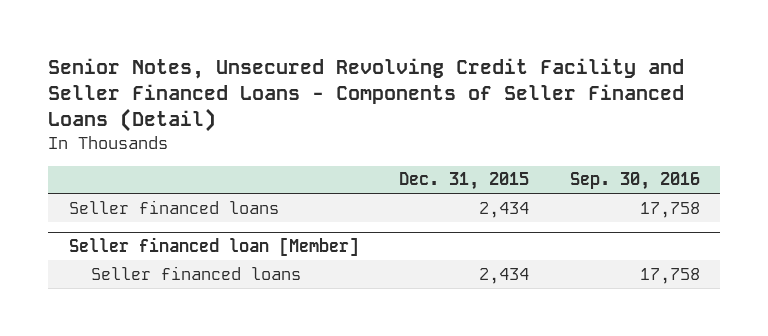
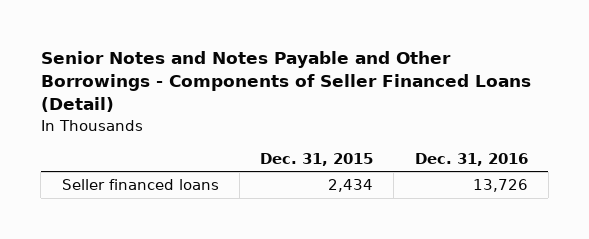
- Senior Notes, Unsecured Revolving Credit Facility and Seller Financed Loans - Components of Seller Financed Loans (Detail)
+ Senior Notes and Notes Payable and Other Borrowings - Components of Seller Financed Loans (Detail)
- | Dec. 31, 2015 | Sep. 30, 2016
+ | Dec. 31, 2015 | Dec. 31, 2016
- Seller financed loan [Member]
- Seller financed loans | 2,434 | 17,758

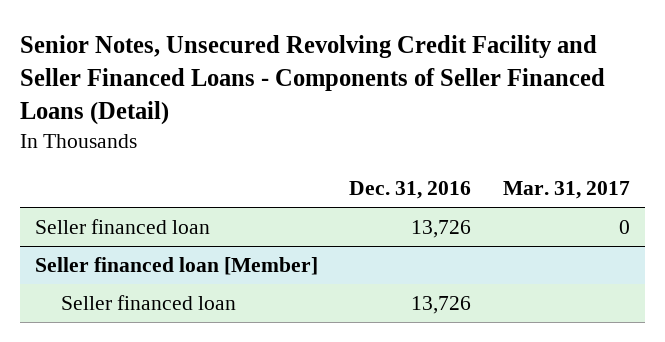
- Senior Notes and Notes Payable and Other Borrowings - Components of Seller Financed Loans (Detail)
+ Senior Notes, Unsecured Revolving Credit Facility and Seller Financed Loans - Components of Seller Financed Loans (Detail)
- | Dec. 31, 2015 | Dec. 31, 2016
+ | Dec. 31, 2016 | Mar. 31, 2017
- Seller financed loans | 2,434 | 13,726
+ Seller financed loan | 13,726 | 0
+ Seller financed loan [Member]
+ Seller financed loan | 13,726 |

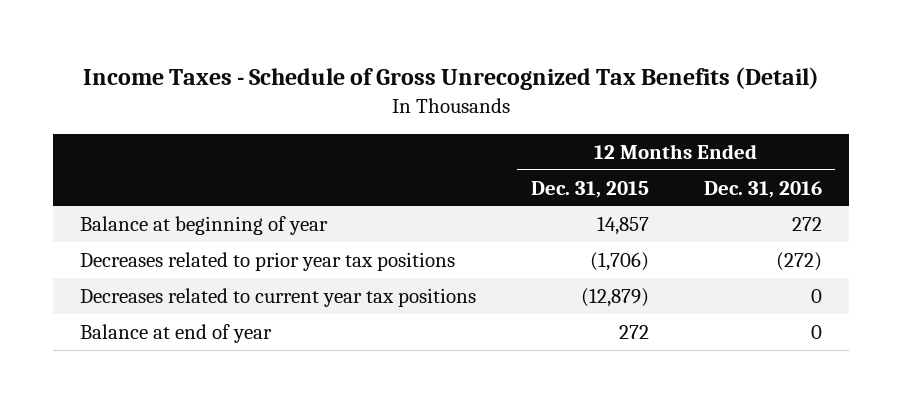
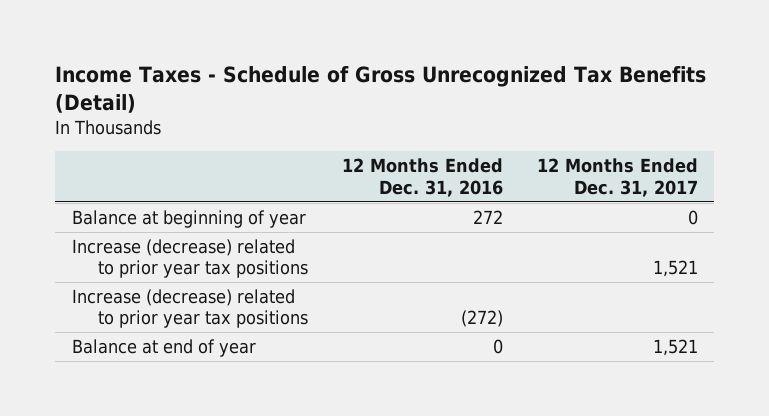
- | 12 Months Ended Dec. 31, 2015 | 12 Months Ended Dec. 31, 2016
+ | 12 Months Ended Dec. 31, 2016 | 12 Months Ended Dec. 31, 2017
- Decreases related to prior year tax positions | (1,706) | (272)
- Decreases related to current year tax positions | (12,879) | 0
+ Increase (decrease) related to prior year tax positions | | 1,521
+ Increase (decrease) related to prior year tax positions | (272) |

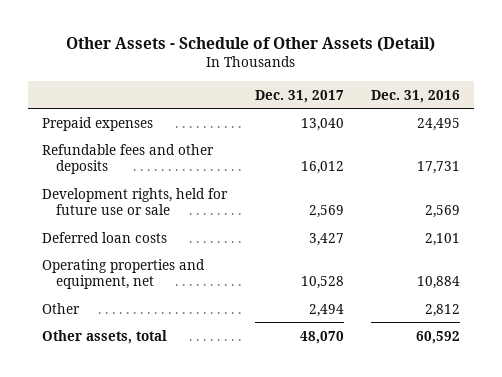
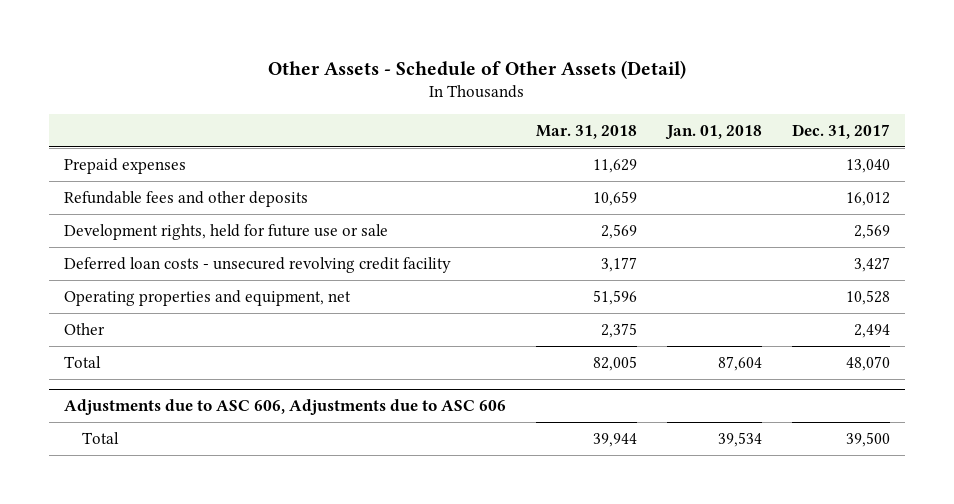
- | Dec. 31, 2017 | Dec. 31, 2016
+ | Mar. 31, 2018 | Jan. 01, 2018 | Dec. 31, 2017
- Deferred loan costs | 3,427 | 2,101
+ Deferred loan costs - unsecured revolving credit facility | 3,177 | | 3,427
- Other assets, total | 48,070 | 60,592
+ Total | 82,005 | 87,604 | 48,070
+ Adjustments due to ASC 606, Adjustments due to ASC 606
+ Total | 39,944 | 39,534 | 39,500

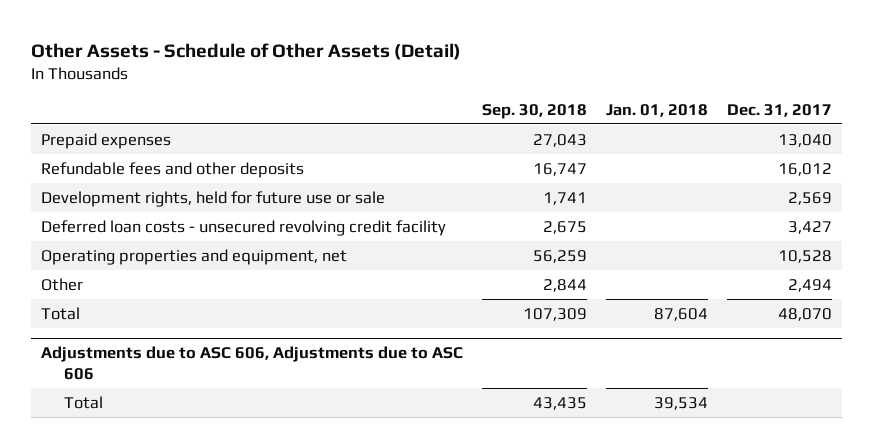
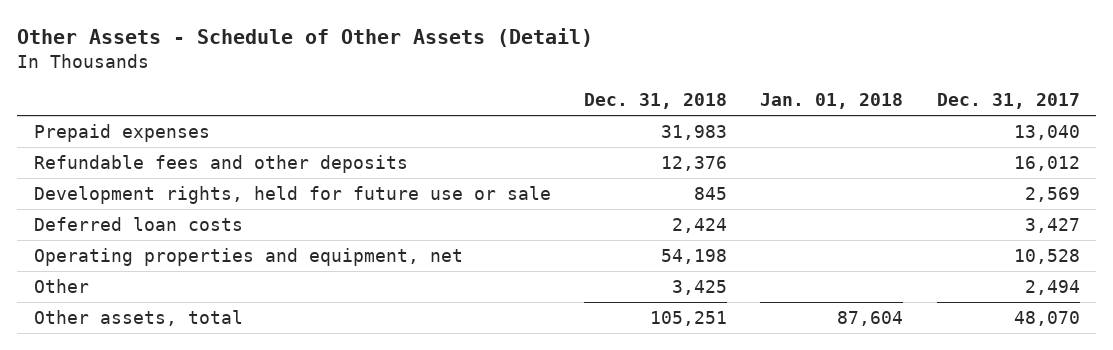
- | Sep. 30, 2018 | Jan. 01, 2018 | Dec. 31, 2017
+ | Dec. 31, 2018 | Jan. 01, 2018 | Dec. 31, 2017
- Deferred loan costs - unsecured revolving credit facility | 2,675 | | 3,427
+ Deferred loan costs | 2,424 | | 3,427
- Total | 107,309 | 87,604 | 48,070
- Adjustments due to ASC 606, Adjustments due to ASC 606
- Total | 43,435 | 39,534 |
+ Other assets, total | 105,251 | 87,604 | 48,070

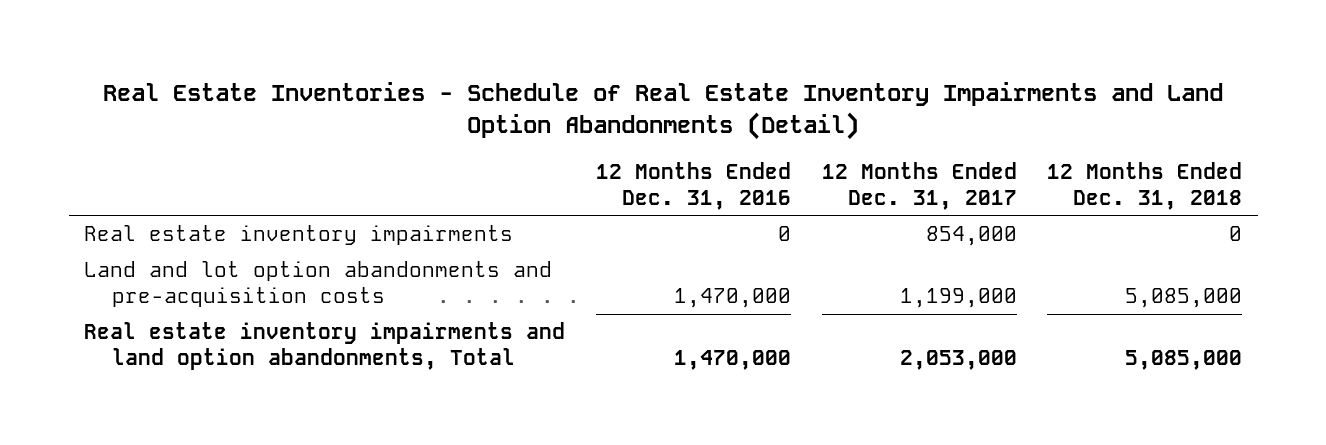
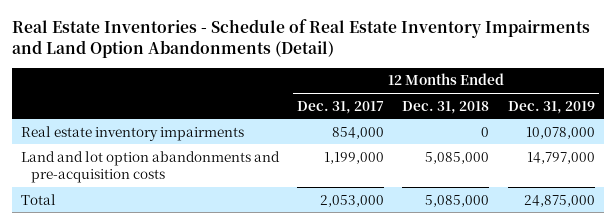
- | 12 Months Ended Dec. 31, 2016 | 12 Months Ended Dec. 31, 2017 | 12 Months Ended Dec. 31, 2018
+ | 12 Months Ended Dec. 31, 2017 | 12 Months Ended Dec. 31, 2018 | 12 Months Ended Dec. 31, 2019
- Real estate inventory impairments and land option abandonments, Total | 1,470,000 | 2,053,000 | 5,085,000
+ Total | 2,053,000 | 5,085,000 | 24,875,000

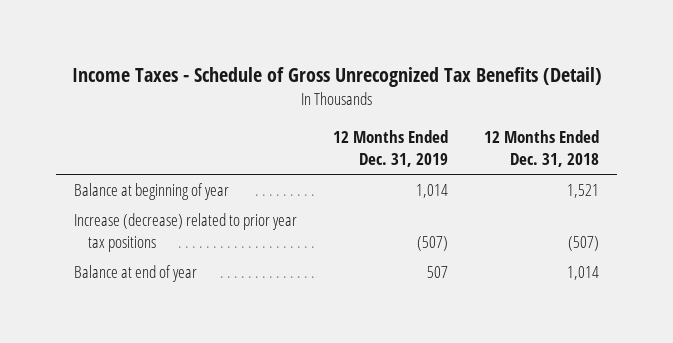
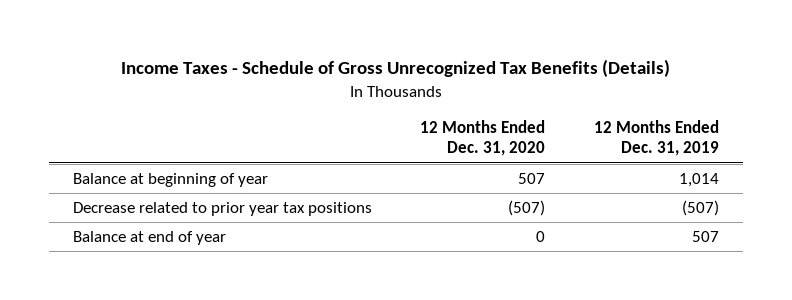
- Income Taxes - Schedule of Gross Unrecognized Tax Benefits (Detail)
+ Income Taxes - Schedule of Gross Unrecognized Tax Benefits (Details)
- | 12 Months Ended Dec. 31, 2019 | 12 Months Ended Dec. 31, 2018
+ | 12 Months Ended Dec. 31, 2020 | 12 Months Ended Dec. 31, 2019
- Increase (decrease) related to prior year tax positions | (507) | (507)
+ Decrease related to prior year tax positions | (507) | (507)

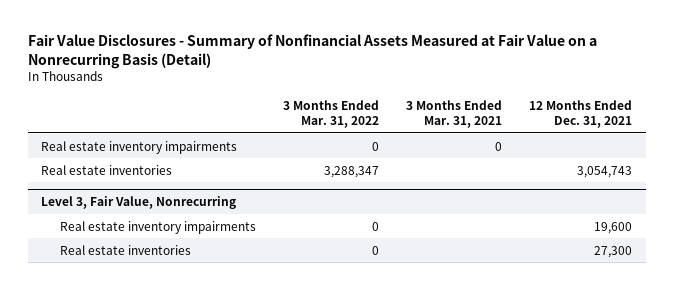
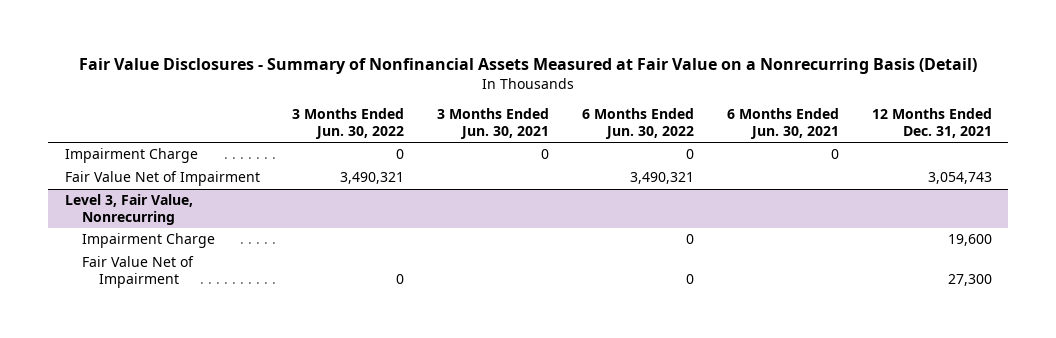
- | 3 Months Ended Mar. 31, 2022 | 3 Months Ended Mar. 31, 2021 | 12 Months Ended Dec. 31, 2021
+ | 3 Months Ended Jun. 30, 2022 | 3 Months Ended Jun. 30, 2021 | 6 Months Ended Jun. 30, 2022 | 6 Months Ended Jun. 30, 2021 | 12 Months Ended Dec. 31, 2021
- Real estate inventory impairments | 0 | 0 |
- Real estate inventories | 3,288,347 | | 3,054,743
+ Impairment Charge | 0 | 0 | 0 | 0 |
+ Fair Value Net of Impairment | 3,490,321 | | 3,490,321 | | 3,054,743
@ Level 3, Fair Value, Nonrecurring
- Real estate inventory impairments | 0 | | 19,600
- Real estate inventories | 0 | | 27,300
+ Impairment Charge | | | 0 | | 19,600
+ Fair Value Net of Impairment | 0 | | 0 | | 27,300

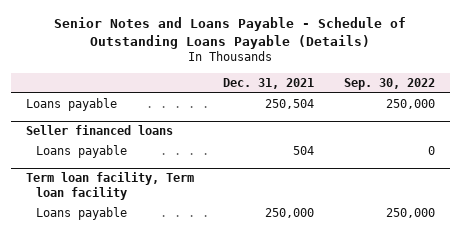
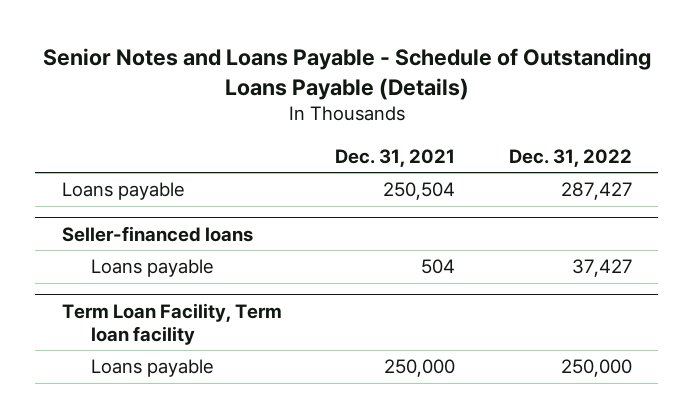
- | Dec. 31, 2021 | Sep. 30, 2022
+ | Dec. 31, 2021 | Dec. 31, 2022
- Seller financed loans
+ Seller-financed loans
- Term loan facility, Term loan facility
+ Term Loan Facility, Term loan facility

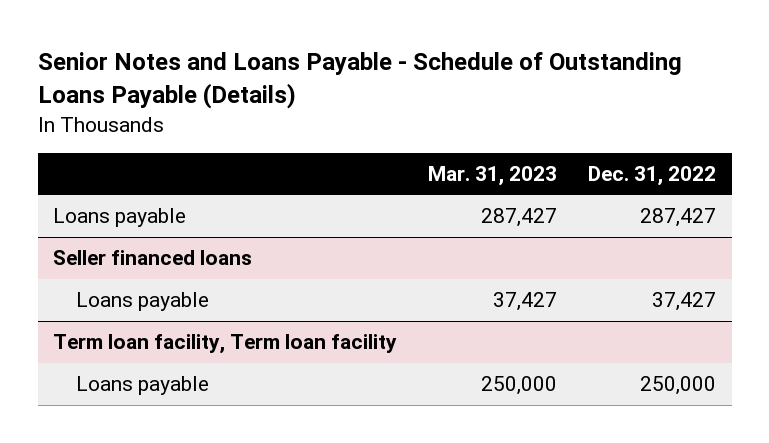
- | Dec. 31, 2021 | Dec. 31, 2022
+ | Mar. 31, 2023 | Dec. 31, 2022
- Seller-financed loans
+ Seller financed loans
- Term Loan Facility, Term loan facility
+ Term loan facility, Term loan facility

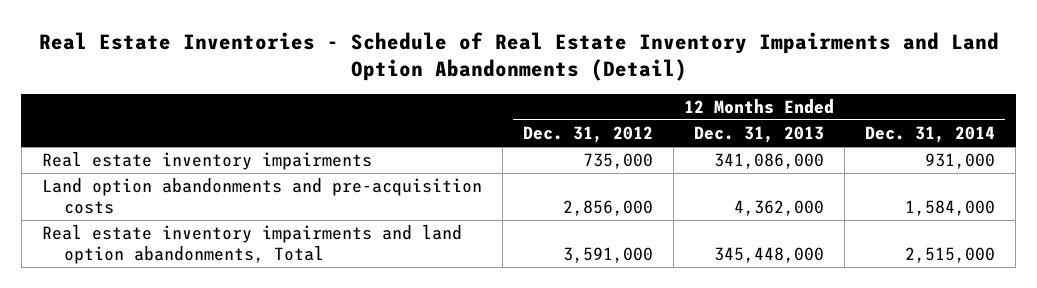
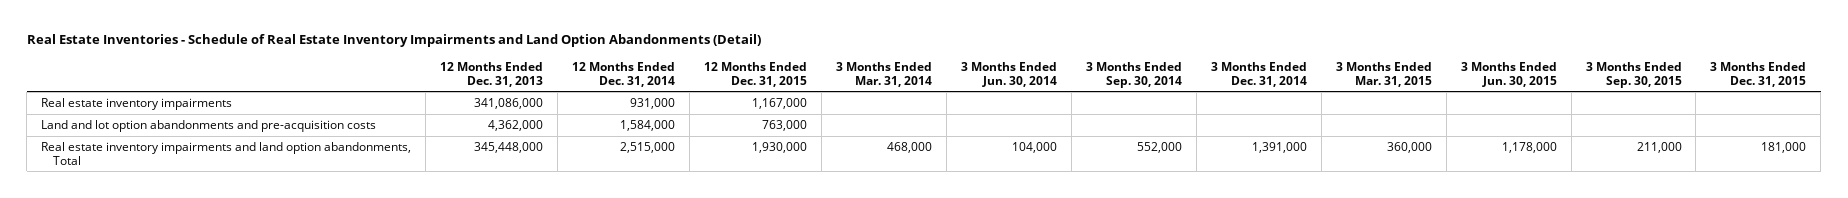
- | 12 Months Ended Dec. 31, 2012 | 12 Months Ended Dec. 31, 2013 | 12 Months Ended Dec. 31, 2014
+ | 12 Months Ended Dec. 31, 2013 | 12 Months Ended Dec. 31, 2014 | 12 Months Ended Dec. 31, 2015 | 3 Months Ended Mar. 31, 2014 | 3 Months Ended Jun. 30, 2014 | 3 Months Ended Sep. 30, 2014 | 3 Months Ended Dec. 31, 2014 | 3 Months Ended Mar. 31, 2015 | 3 Months Ended Jun. 30, 2015 | 3 Months Ended Sep. 30, 2015 | 3 Months Ended Dec. 31, 2015
- Land option abandonments and pre-acquisition costs | 2,856,000 | 4,362,000 | 1,584,000
+ Land and lot option abandonments and pre-acquisition costs | 4,362,000 | 1,584,000 | 763,000 | | | | | | | |

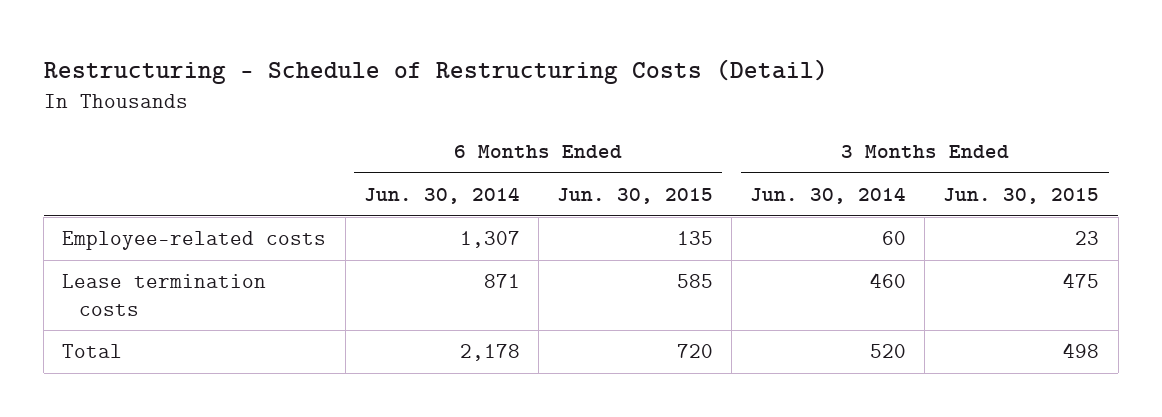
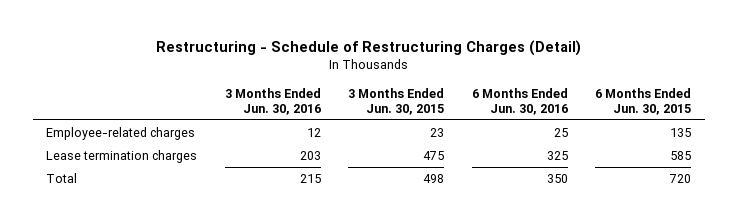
- Restructuring - Schedule of Restructuring Costs (Detail)
+ Restructuring - Schedule of Restructuring Charges (Detail)
- | 6 Months Ended Jun. 30, 2014 | 6 Months Ended Jun. 30, 2015 | 3 Months Ended Jun. 30, 2014 | 3 Months Ended Jun. 30, 2015
+ | 3 Months Ended Jun. 30, 2016 | 3 Months Ended Jun. 30, 2015 | 6 Months Ended Jun. 30, 2016 | 6 Months Ended Jun. 30, 2015
- Employee-related costs | 1,307 | 135 | 60 | 23
- Lease termination costs | 871 | 585 | 460 | 475
+ Employee-related charges | 12 | 23 | 25 | 135
+ Lease termination charges | 203 | 475 | 325 | 585

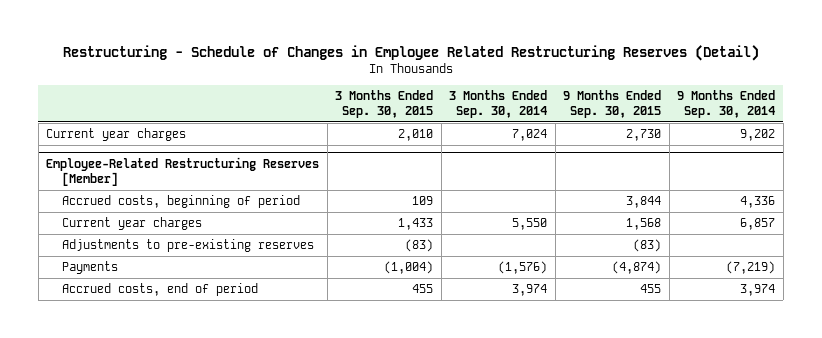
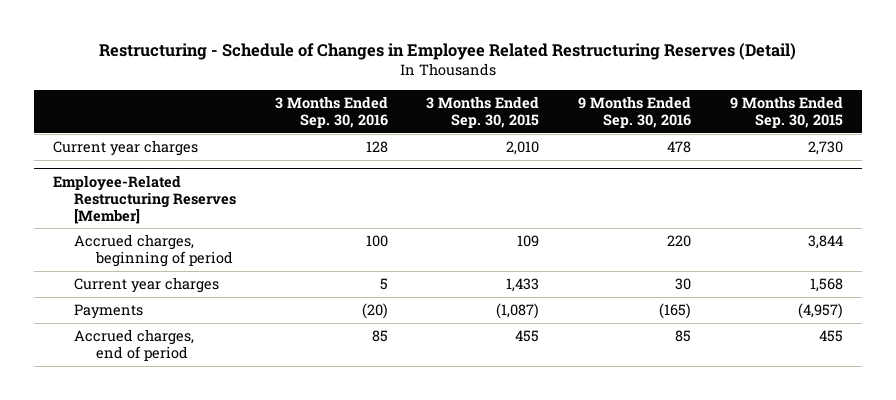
- | 3 Months Ended Sep. 30, 2015 | 3 Months Ended Sep. 30, 2014 | 9 Months Ended Sep. 30, 2015 | 9 Months Ended Sep. 30, 2014
+ | 3 Months Ended Sep. 30, 2016 | 3 Months Ended Sep. 30, 2015 | 9 Months Ended Sep. 30, 2016 | 9 Months Ended Sep. 30, 2015
@ Employee-Related Restructuring Reserves [Member]
- Accrued costs, beginning of period | 109 | | 3,844 | 4,336
+ Accrued charges, beginning of period | 100 | 109 | 220 | 3,844
- Adjustments to pre-existing reserves | (83) | | (83) |
- Payments | (1,004) | (1,576) | (4,874) | (7,219)
- Accrued costs, end of period | 455 | 3,974 | 455 | 3,974
+ Payments | (20) | (1,087) | (165) | (4,957)
+ Accrued charges, end of period | 85 | 455 | 85 | 455

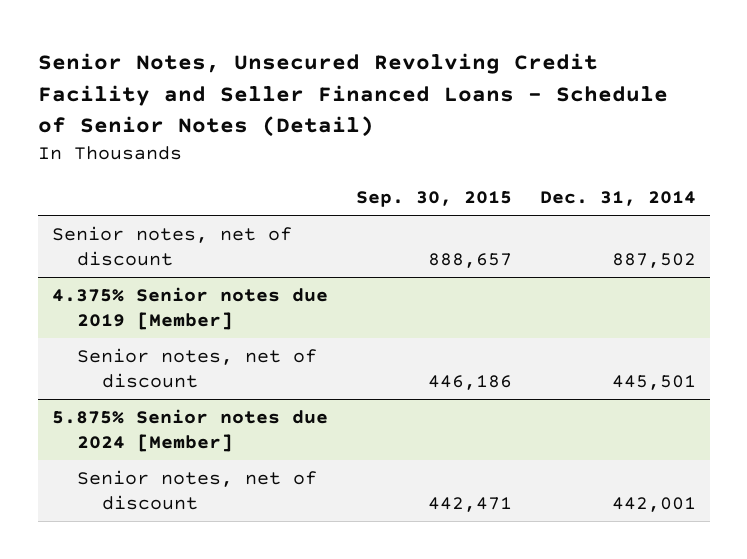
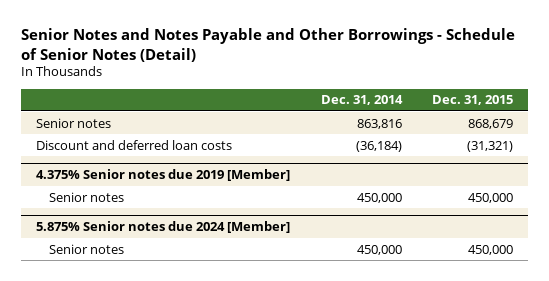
- Senior Notes, Unsecured Revolving Credit Facility and Seller Financed Loans - Schedule of Senior Notes (Detail)
+ Senior Notes and Notes Payable and Other Borrowings - Schedule of Senior Notes (Detail)
- | Sep. 30, 2015 | Dec. 31, 2014
+ | Dec. 31, 2014 | Dec. 31, 2015
- Senior notes, net of discount | 888,657 | 887,502
+ Senior notes | 863,816 | 868,679
+ Discount and deferred loan costs | (36,184) | (31,321)
@ 4.375% Senior notes due 2019 [Member]
- Senior notes, net of discount | 446,186 | 445,501
+ Senior notes | 450,000 | 450,000
@ 5.875% Senior notes due 2024 [Member]
- Senior notes, net of discount | 442,471 | 442,001
+ Senior notes | 450,000 | 450,000

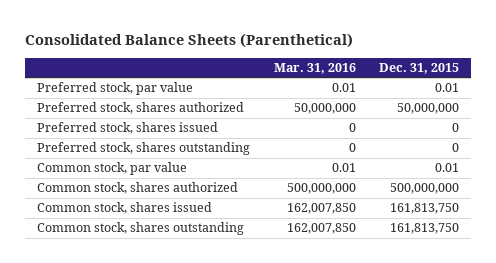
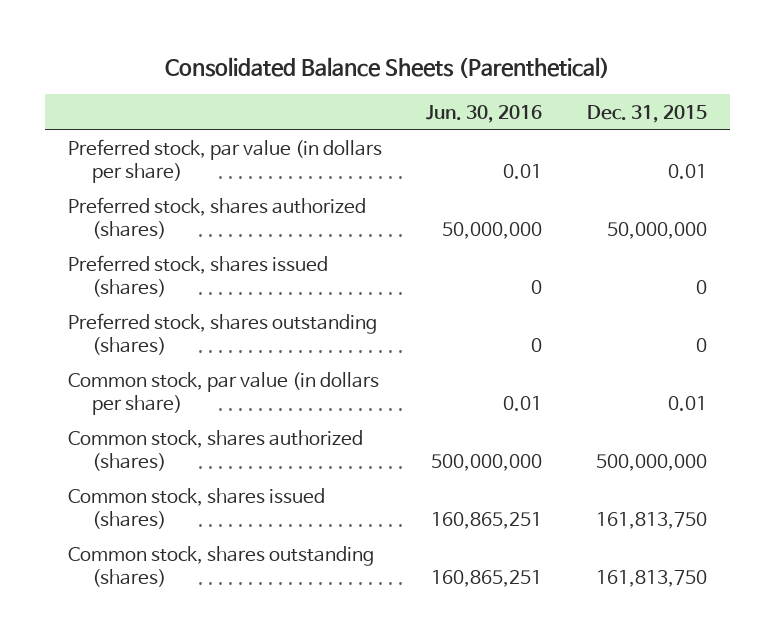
- | Mar. 31, 2016 | Dec. 31, 2015
+ | Jun. 30, 2016 | Dec. 31, 2015
- Preferred stock, par value | 0.01 | 0.01
- Preferred stock, shares authorized | 50,000,000 | 50,000,000
- Preferred stock, shares issued | 0 | 0
- Preferred stock, shares outstanding | 0 | 0
- Common stock, par value | 0.01 | 0.01
- Common stock, shares authorized | 500,000,000 | 500,000,000
- Common stock, shares issued | 162,007,850 | 161,813,750
- Common stock, shares outstanding | 162,007,850 | 161,813,750
+ Preferred stock, par value (in dollars per share) | 0.01 | 0.01
+ Preferred stock, shares authorized (shares) | 50,000,000 | 50,000,000
+ Preferred stock, shares issued (shares) | 0 | 0
+ Preferred stock, shares outstanding (shares) | 0 | 0
+ Common stock, par value (in dollars per share) | 0.01 | 0.01
+ Common stock, shares authorized (shares) | 500,000,000 | 500,000,000
+ Common stock, shares issued (shares) | 160,865,251 | 161,813,750
+ Common stock, shares outstanding (shares) | 160,865,251 | 161,813,750

